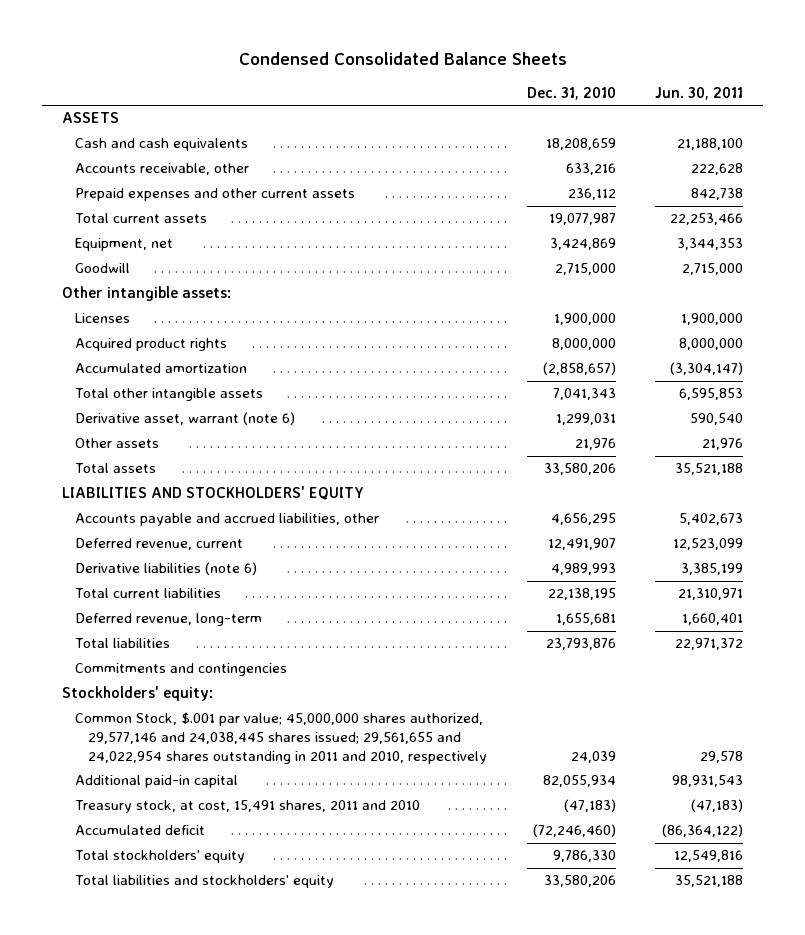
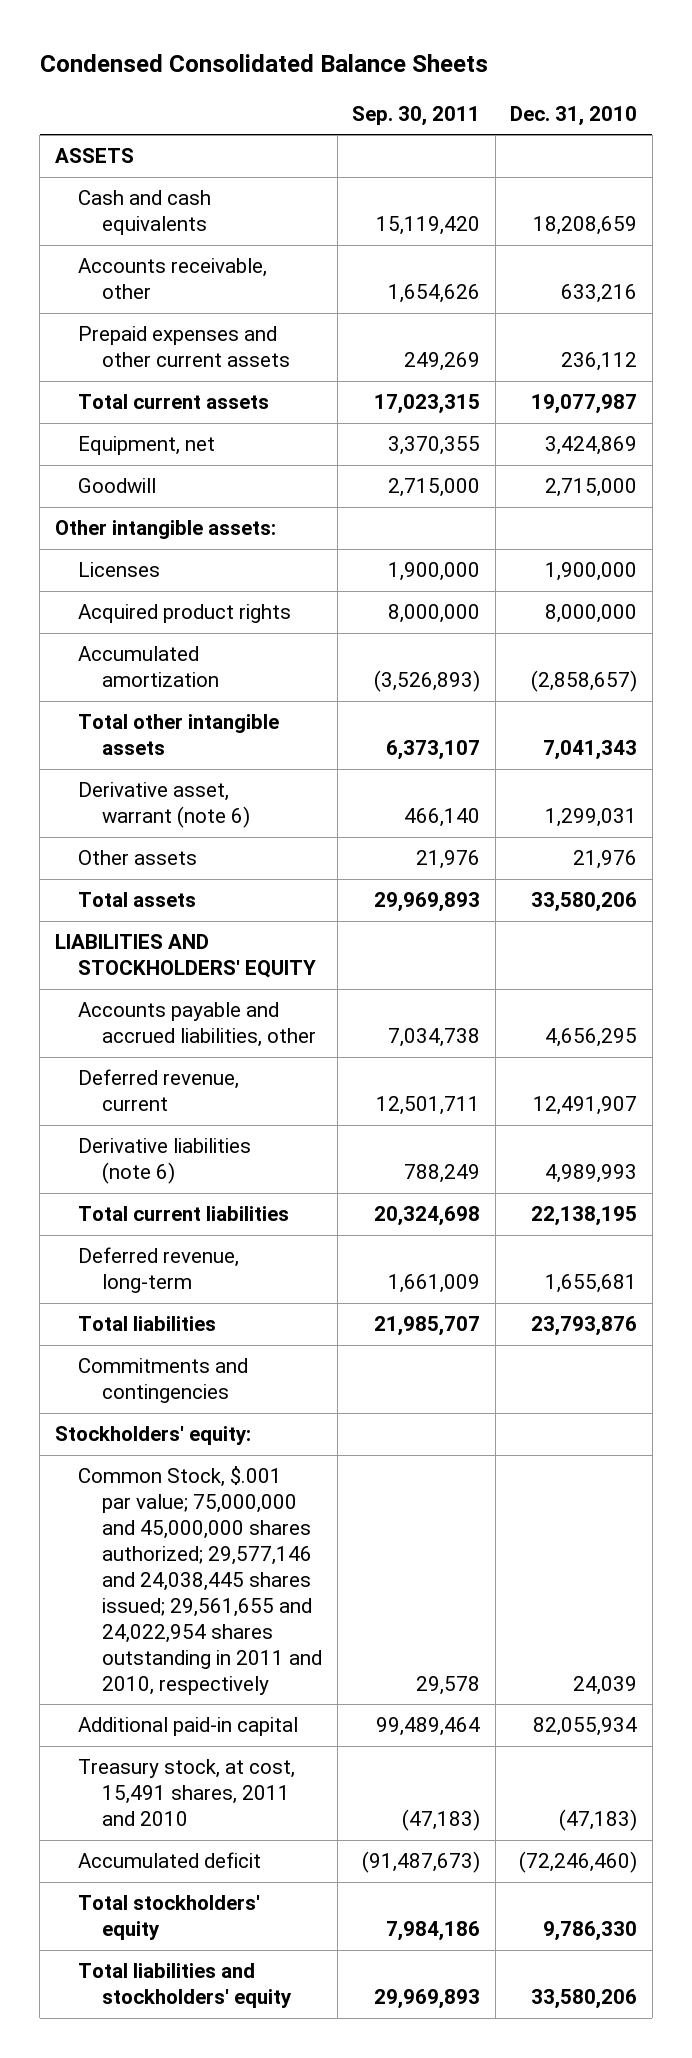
- | Dec. 31, 2010 | Jun. 30, 2011
+ | Sep. 30, 2011 | Dec. 31, 2010
- Common Stock, $.001 par value; 45,000,000 shares authorized, 29,577,146 and 24,038,445 shares issued; 29,561,655 and 24,022,954 shares outstanding in 2011 and 2010, respectively | 24,039 | 29,578
+ Common Stock, $.001 par value; 75,000,000 and 45,000,000 shares authorized; 29,577,146 and 24,038,445 shares issued; 29,561,655 and 24,022,954 shares outstanding in 2011 and 2010, respectively | 29,578 | 24,039

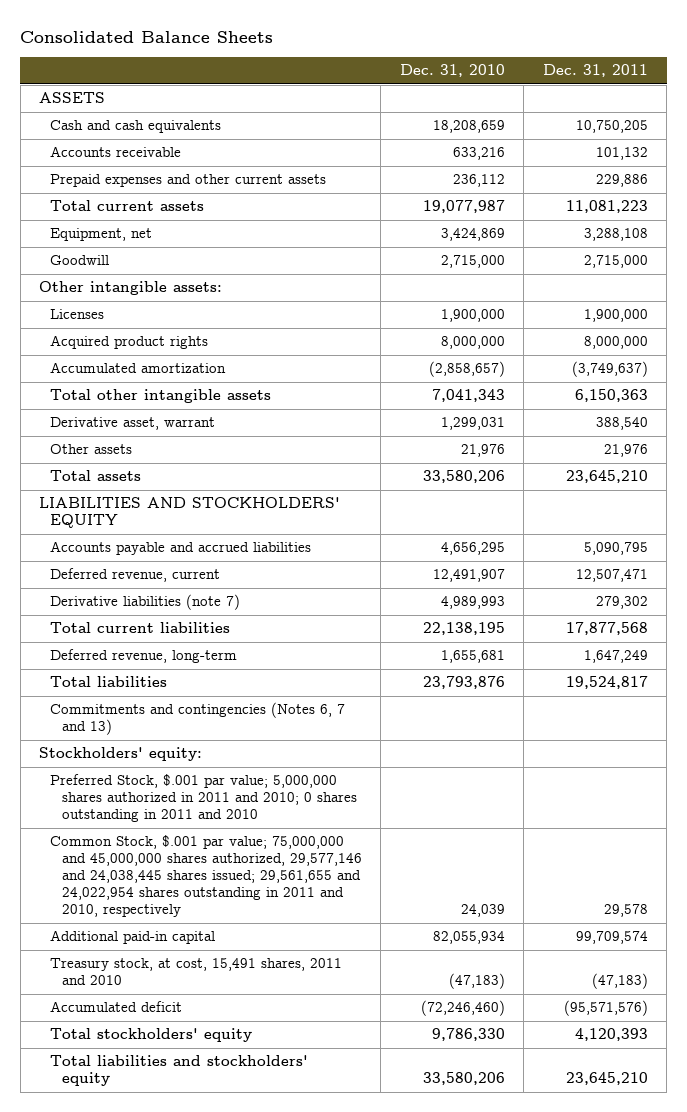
- Condensed Consolidated Balance Sheets
+ Consolidated Balance Sheets
- | Sep. 30, 2011 | Dec. 31, 2010
+ | Dec. 31, 2010 | Dec. 31, 2011
- Accounts receivable, other | 1,654,626 | 633,216
+ Accounts receivable | 633,216 | 101,132
- Derivative asset, warrant (note 6) | 466,140 | 1,299,031
+ Derivative asset, warrant | 1,299,031 | 388,540
- Accounts payable and accrued liabilities, other | 7,034,738 | 4,656,295
+ Accounts payable and accrued liabilities | 4,656,295 | 5,090,795
- Derivative liabilities (note 6) | 788,249 | 4,989,993
+ Derivative liabilities (note 7) | 4,989,993 | 279,302
- Commitments and contingencies
+ Commitments and contingencies (Notes 6, 7 and 13)
- Common Stock, $.001 par value; 75,000,000 and 45,000,000 shares authorized; 29,577,146 and 24,038,445 shares issued; 29,561,655 and 24,022,954 shares outstanding in 2011 and 2010, respectively | 29,578 | 24,039
+ Preferred Stock, $.001 par value; 5,000,000 shares authorized in 2011 and 2010; 0 shares outstanding in 2011 and 2010
+ Common Stock, $.001 par value; 75,000,000 and 45,000,000 shares authorized, 29,577,146 and 24,038,445 shares issued; 29,561,655 and 24,022,954 shares outstanding in 2011 and 2010, respectively | 24,039 | 29,578

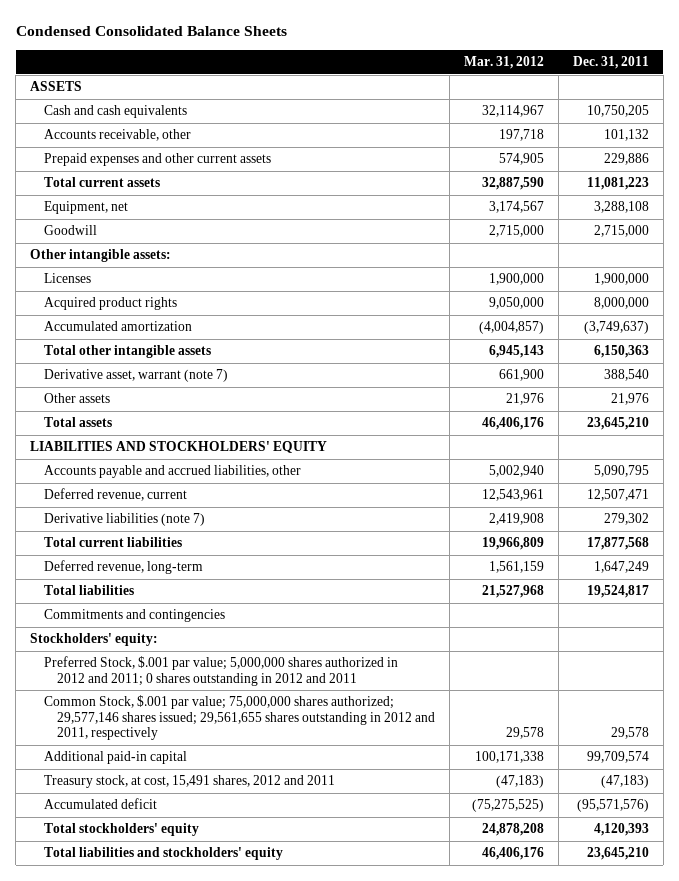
- Consolidated Balance Sheets
+ Condensed Consolidated Balance Sheets
- | Dec. 31, 2010 | Dec. 31, 2011
+ | Mar. 31, 2012 | Dec. 31, 2011
- Accounts receivable | 633,216 | 101,132
+ Accounts receivable, other | 197,718 | 101,132
- Derivative asset, warrant | 1,299,031 | 388,540
+ Derivative asset, warrant (note 7) | 661,900 | 388,540
- Accounts payable and accrued liabilities | 4,656,295 | 5,090,795
+ Accounts payable and accrued liabilities, other | 5,002,940 | 5,090,795
- Commitments and contingencies (Notes 6, 7 and 13)
+ Commitments and contingencies
- Preferred Stock, $.001 par value; 5,000,000 shares authorized in 2011 and 2010; 0 shares outstanding in 2011 and 2010
- Common Stock, $.001 par value; 75,000,000 and 45,000,000 shares authorized, 29,577,146 and 24,038,445 shares issued; 29,561,655 and 24,022,954 shares outstanding in 2011 and 2010, respectively | 24,039 | 29,578
+ Preferred Stock, $.001 par value; 5,000,000 shares authorized in 2012 and 2011; 0 shares outstanding in 2012 and 2011
+ Common Stock, $.001 par value; 75,000,000 shares authorized; 29,577,146 shares issued; 29,561,655 shares outstanding in 2012 and 2011, respectively | 29,578 | 29,578
- Treasury stock, at cost, 15,491 shares, 2011 and 2010 | (47,183) | (47,183)
+ Treasury stock, at cost, 15,491 shares, 2012 and 2011 | (47,183) | (47,183)

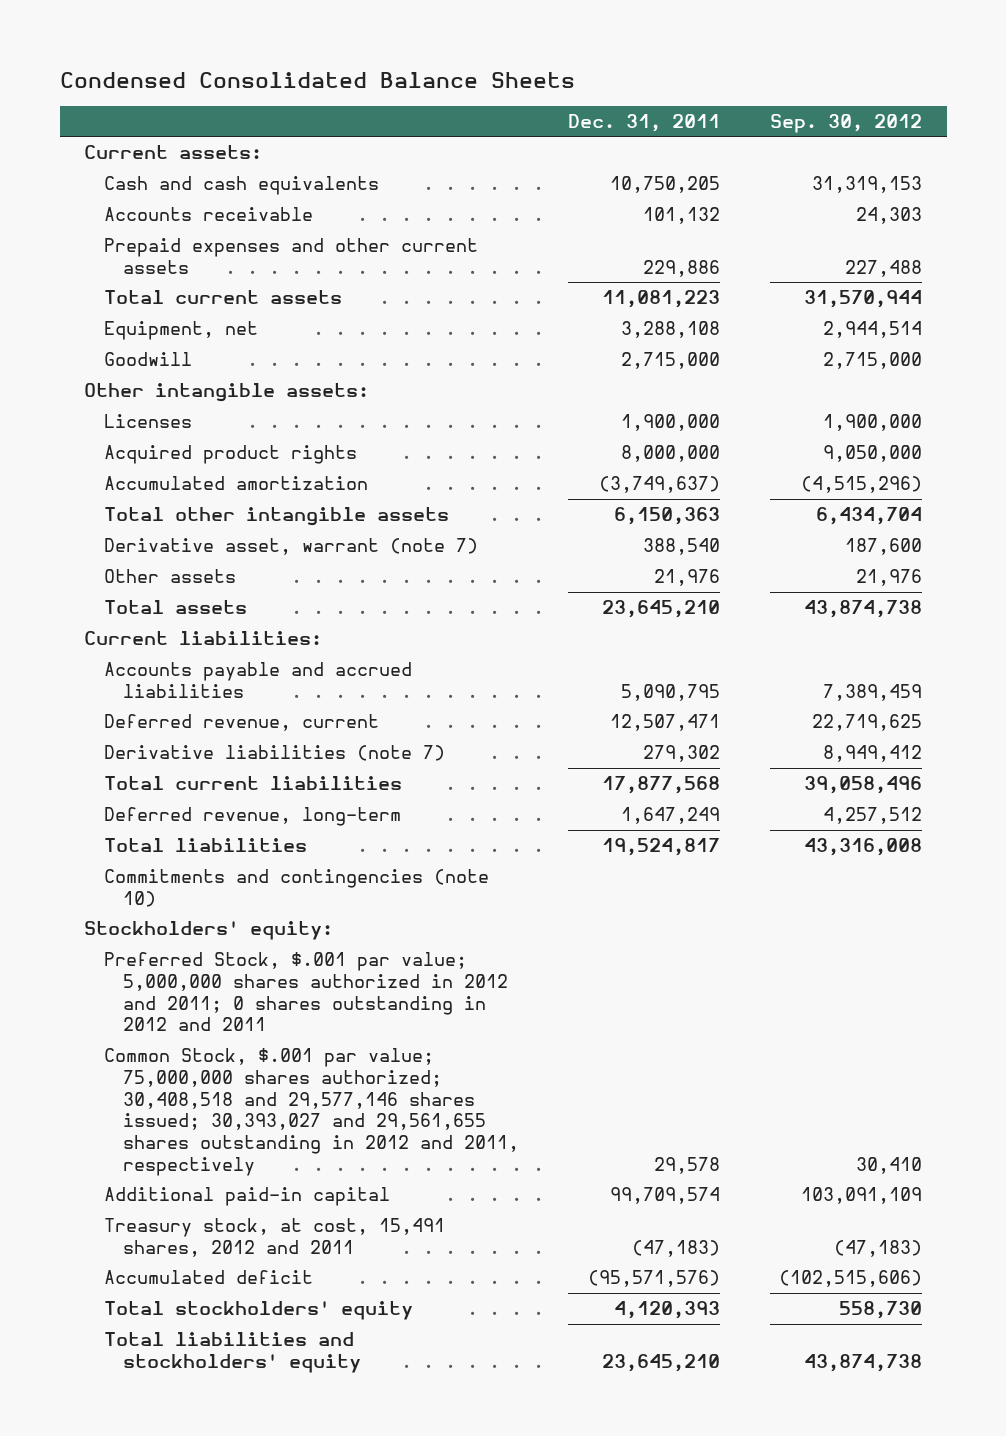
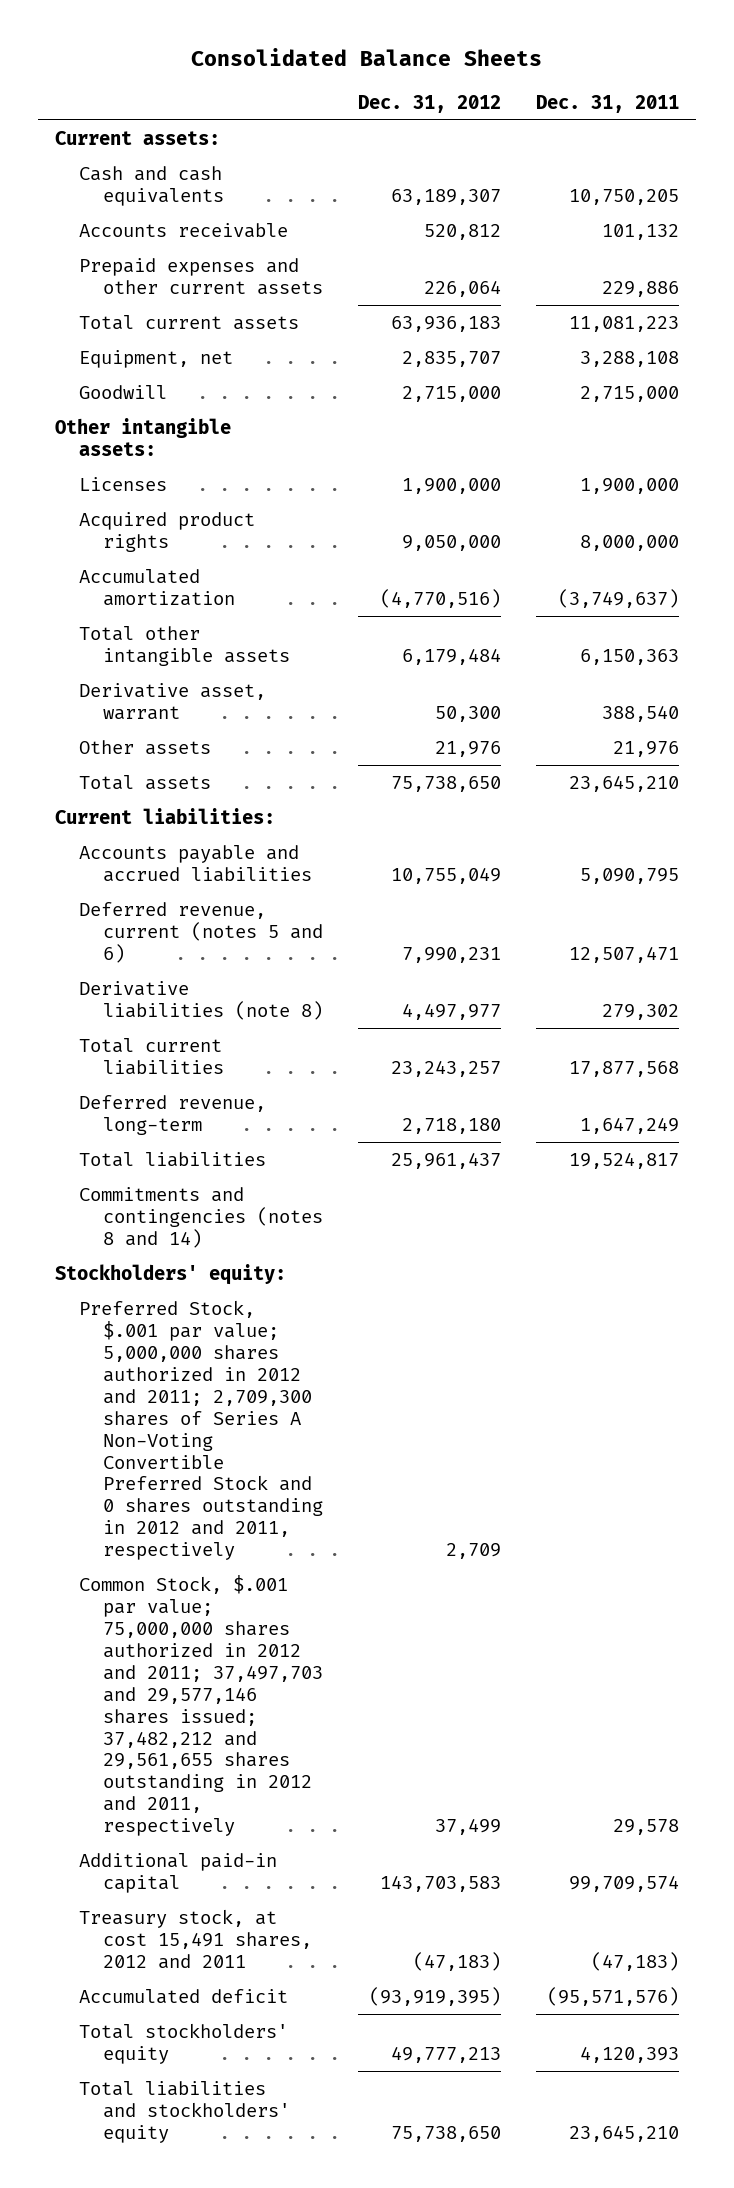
- Condensed Consolidated Balance Sheets
+ Consolidated Balance Sheets
- | Dec. 31, 2011 | Sep. 30, 2012
+ | Dec. 31, 2012 | Dec. 31, 2011
- Derivative asset, warrant (note 7) | 388,540 | 187,600
+ Derivative asset, warrant | 50,300 | 388,540
- Deferred revenue, current | 12,507,471 | 22,719,625
- Derivative liabilities (note 7) | 279,302 | 8,949,412
+ Deferred revenue, current (notes 5 and 6) | 7,990,231 | 12,507,471
+ Derivative liabilities (note 8) | 4,497,977 | 279,302
- Commitments and contingencies (note 10)
+ Commitments and contingencies (notes 8 and 14)
- Preferred Stock, $.001 par value; 5,000,000 shares authorized in 2012 and 2011; 0 shares outstanding in 2012 and 2011
- Common Stock, $.001 par value; 75,000,000 shares authorized; 30,408,518 and 29,577,146 shares issued; 30,393,027 and 29,561,655 shares outstanding in 2012 and 2011, respectively | 29,578 | 30,410
+ Preferred Stock, $.001 par value; 5,000,000 shares authorized in 2012 and 2011; 2,709,300 shares of Series A Non-Voting Convertible Preferred Stock and 0 shares outstanding in 2012 and 2011, respectively | 2,709 |
+ Common Stock, $.001 par value; 75,000,000 shares authorized in 2012 and 2011; 37,497,703 and 29,577,146 shares issued; 37,482,212 and 29,561,655 shares outstanding in 2012 and 2011, respectively | 37,499 | 29,578
- Treasury stock, at cost, 15,491 shares, 2012 and 2011 | (47,183) | (47,183)
+ Treasury stock, at cost 15,491 shares, 2012 and 2011 | (47,183) | (47,183)

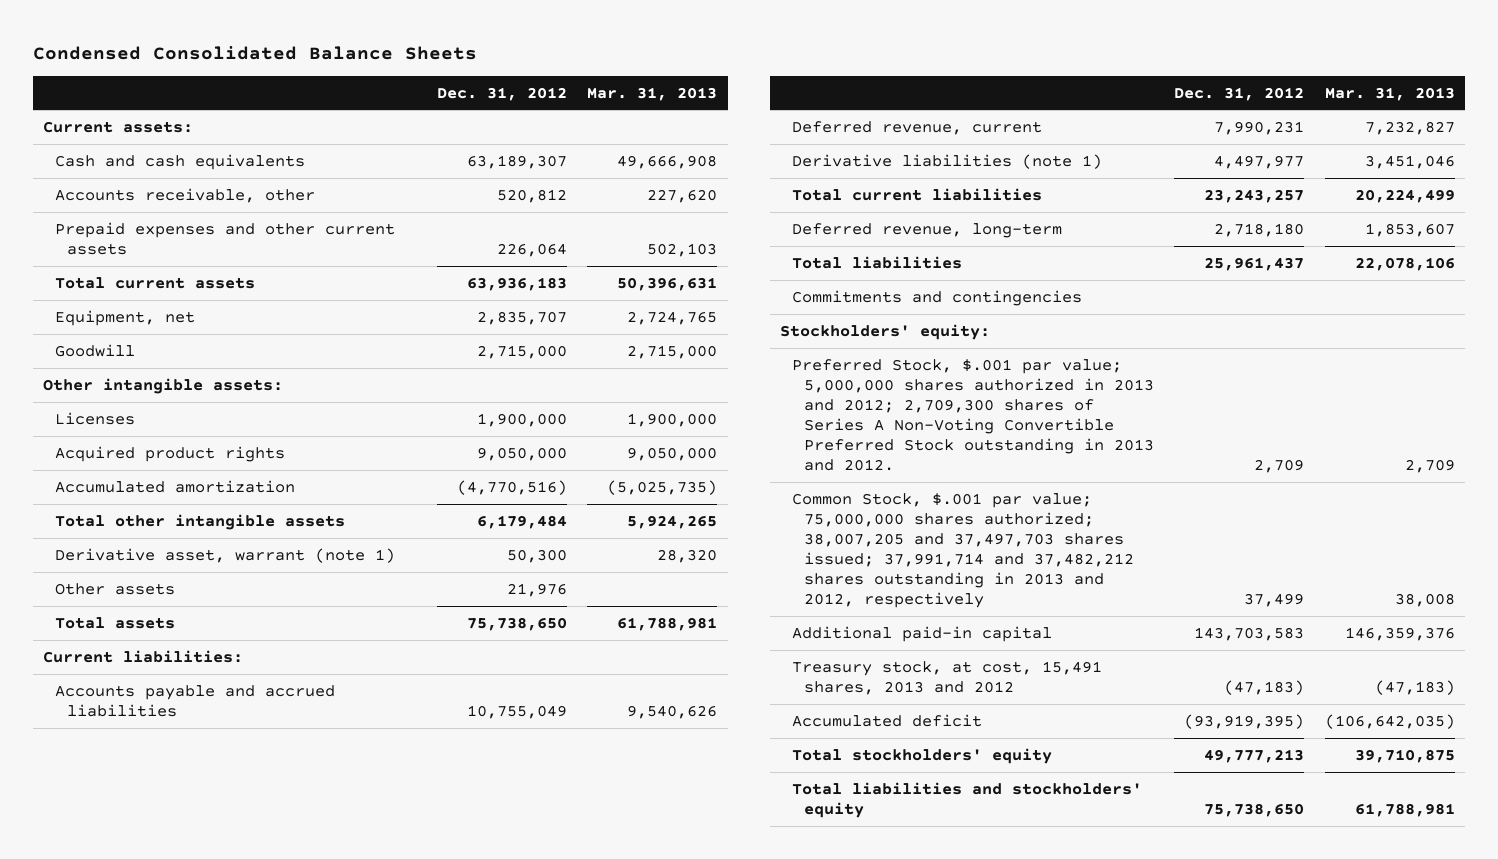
- Consolidated Balance Sheets
+ Condensed Consolidated Balance Sheets
- | Dec. 31, 2012 | Dec. 31, 2011
+ | Dec. 31, 2012 | Mar. 31, 2013
- Accounts receivable | 520,812 | 101,132
+ Accounts receivable, other | 520,812 | 227,620
- Derivative asset, warrant | 50,300 | 388,540
+ Derivative asset, warrant (note 1) | 50,300 | 28,320
- Deferred revenue, current (notes 5 and 6) | 7,990,231 | 12,507,471
- Derivative liabilities (note 8) | 4,497,977 | 279,302
+ Deferred revenue, current | 7,990,231 | 7,232,827
+ Derivative liabilities (note 1) | 4,497,977 | 3,451,046
- Commitments and contingencies (notes 8 and 14)
+ Commitments and contingencies
- Preferred Stock, $.001 par value; 5,000,000 shares authorized in 2012 and 2011; 2,709,300 shares of Series A Non-Voting Convertible Preferred Stock and 0 shares outstanding in 2012 and 2011, respectively | 2,709 |
- Common Stock, $.001 par value; 75,000,000 shares authorized in 2012 and 2011; 37,497,703 and 29,577,146 shares issued; 37,482,212 and 29,561,655 shares outstanding in 2012 and 2011, respectively | 37,499 | 29,578
+ Preferred Stock, $.001 par value; 5,000,000 shares authorized in 2013 and 2012; 2,709,300 shares of Series A Non-Voting Convertible Preferred Stock outstanding in 2013 and 2012. | 2,709 | 2,709
+ Common Stock, $.001 par value; 75,000,000 shares authorized; 38,007,205 and 37,497,703 shares issued; 37,991,714 and 37,482,212 shares outstanding in 2013 and 2012, respectively | 37,499 | 38,008
- Treasury stock, at cost 15,491 shares, 2012 and 2011 | (47,183) | (47,183)
+ Treasury stock, at cost, 15,491 shares, 2013 and 2012 | (47,183) | (47,183)

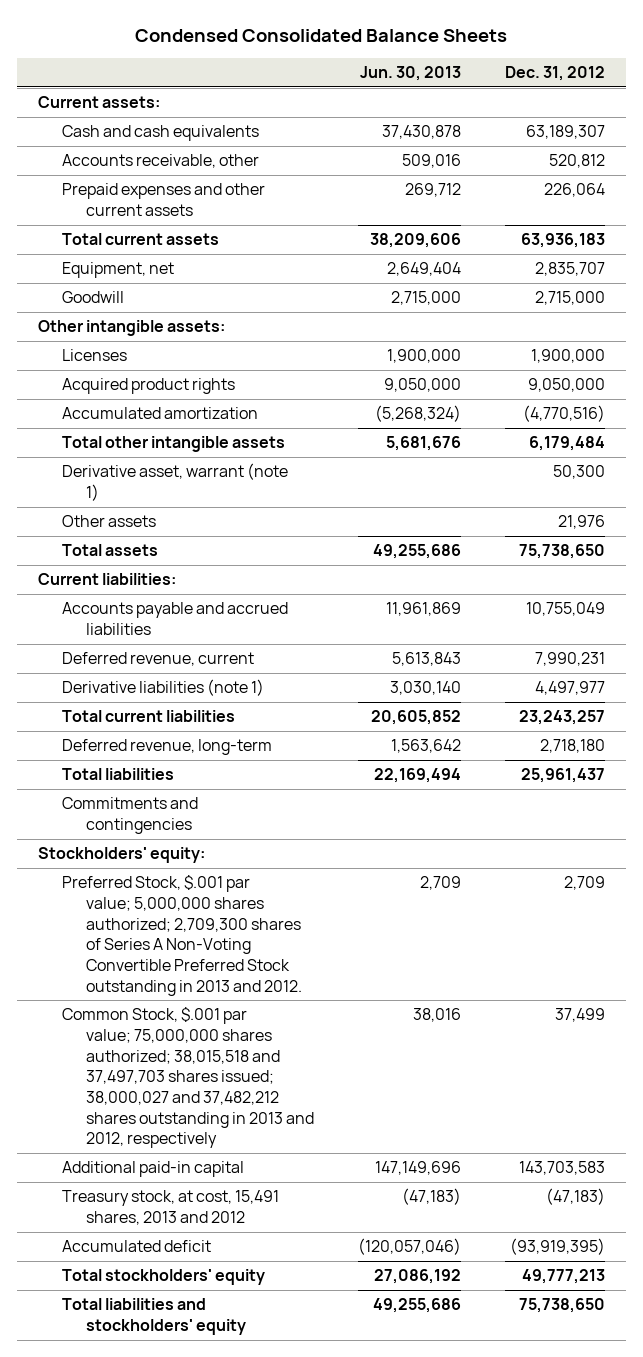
- | Dec. 31, 2012 | Mar. 31, 2013
+ | Jun. 30, 2013 | Dec. 31, 2012
- Preferred Stock, $.001 par value; 5,000,000 shares authorized in 2013 and 2012; 2,709,300 shares of Series A Non-Voting Convertible Preferred Stock outstanding in 2013 and 2012. | 2,709 | 2,709
- Common Stock, $.001 par value; 75,000,000 shares authorized; 38,007,205 and 37,497,703 shares issued; 37,991,714 and 37,482,212 shares outstanding in 2013 and 2012, respectively | 37,499 | 38,008
+ Preferred Stock, $.001 par value; 5,000,000 shares authorized; 2,709,300 shares of Series A Non-Voting Convertible Preferred Stock outstanding in 2013 and 2012. | 2,709 | 2,709
+ Common Stock, $.001 par value; 75,000,000 shares authorized; 38,015,518 and 37,497,703 shares issued; 38,000,027 and 37,482,212 shares outstanding in 2013 and 2012, respectively | 38,016 | 37,499

